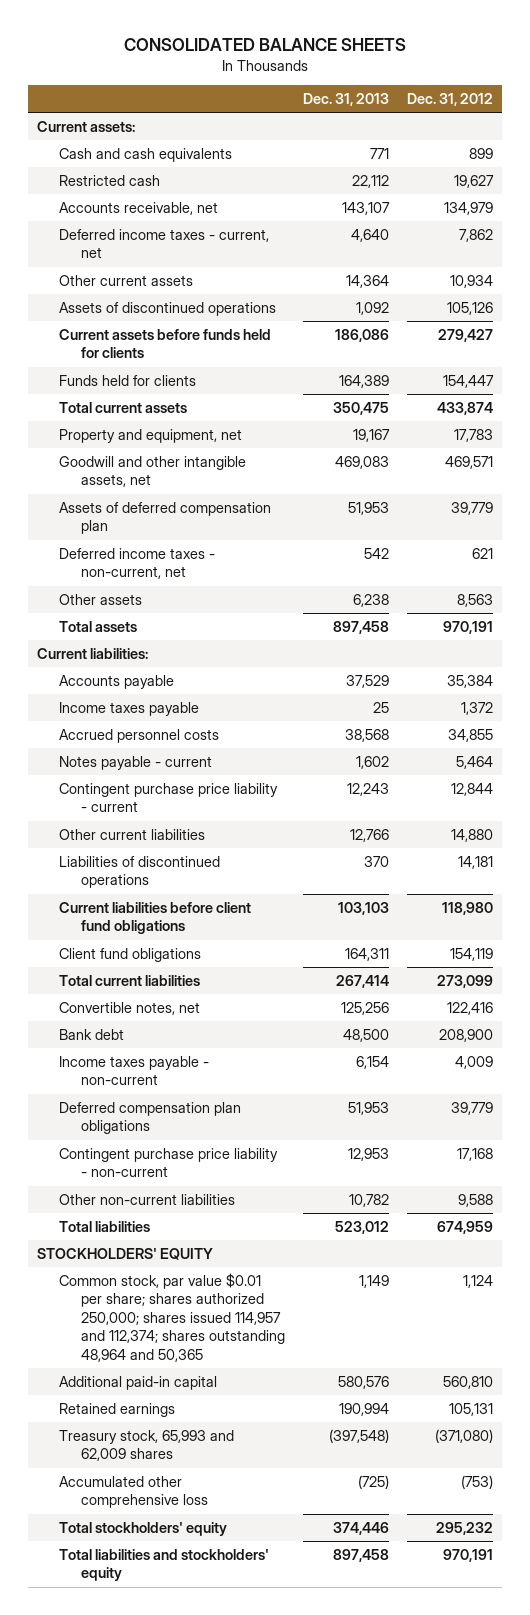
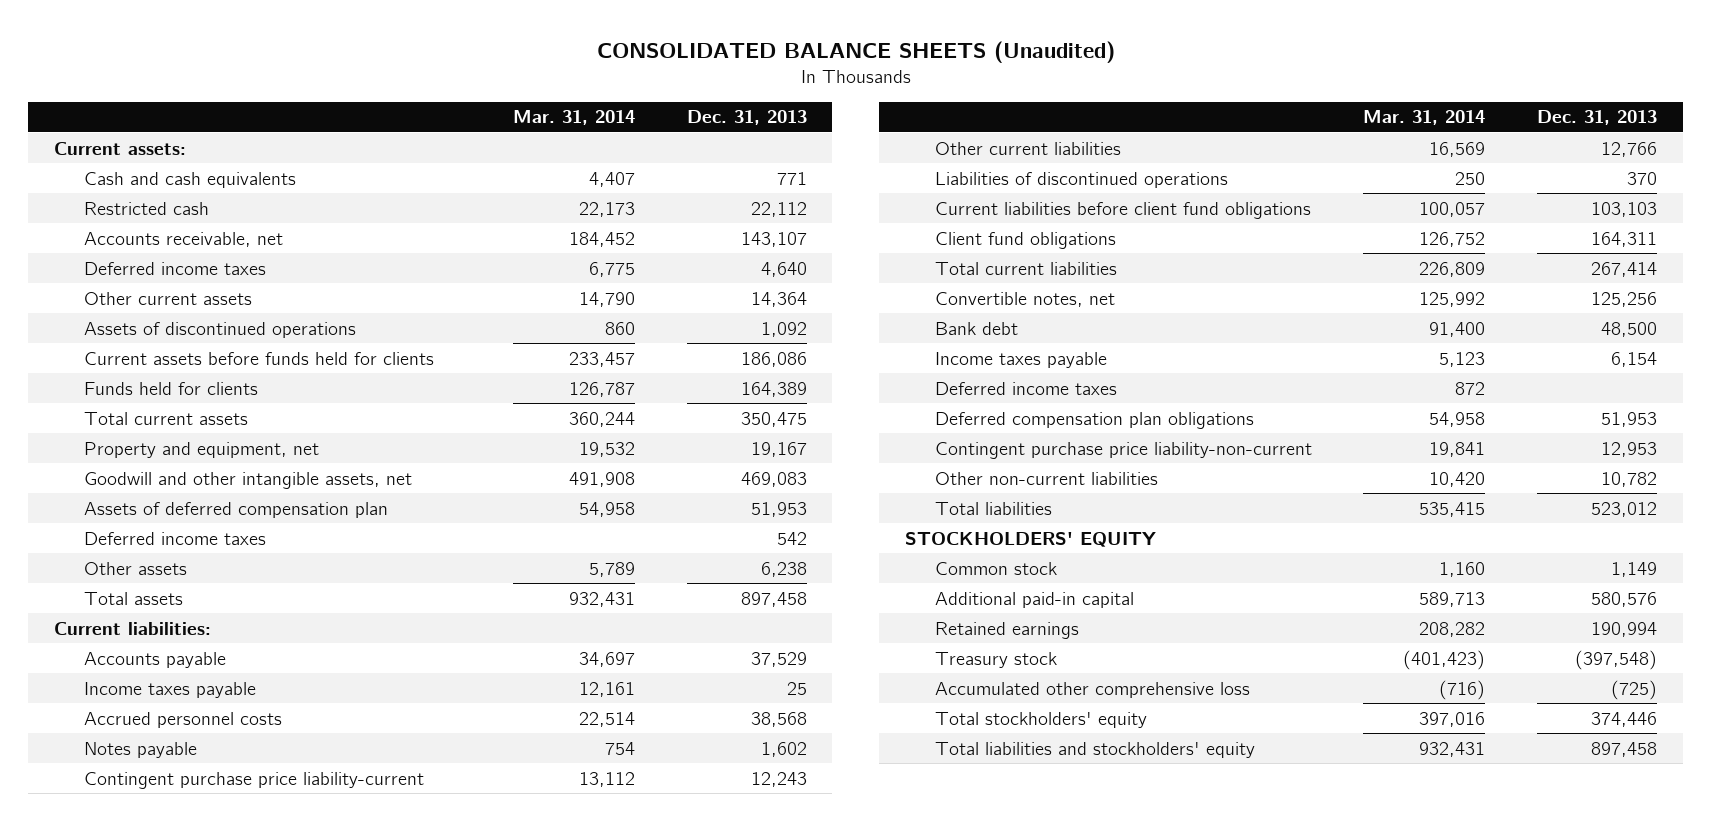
- CONSOLIDATED BALANCE SHEETS
+ CONSOLIDATED BALANCE SHEETS (Unaudited)
- | Dec. 31, 2013 | Dec. 31, 2012
+ | Mar. 31, 2014 | Dec. 31, 2013
- Deferred income taxes - current, net | 4,640 | 7,862
+ Deferred income taxes | 6,775 | 4,640
- Deferred income taxes - non-current, net | 542 | 621
+ Deferred income taxes | | 542
- Notes payable - current | 1,602 | 5,464
- Contingent purchase price liability - current | 12,243 | 12,844
+ Notes payable | 754 | 1,602
+ Contingent purchase price liability-current | 13,112 | 12,243
- Income taxes payable - non-current | 6,154 | 4,009
+ Income taxes payable | 5,123 | 6,154
+ Deferred income taxes | 872 |
- Contingent purchase price liability - non-current | 12,953 | 17,168
+ Contingent purchase price liability-non-current | 19,841 | 12,953
- Common stock, par value $0.01 per share; shares authorized 250,000; shares issued 114,957 and 112,374; shares outstanding 48,964 and 50,365 | 1,149 | 1,124
+ Common stock | 1,160 | 1,149
- Treasury stock, 65,993 and 62,009 shares | (397,548) | (371,080)
+ Treasury stock | (401,423) | (397,548)

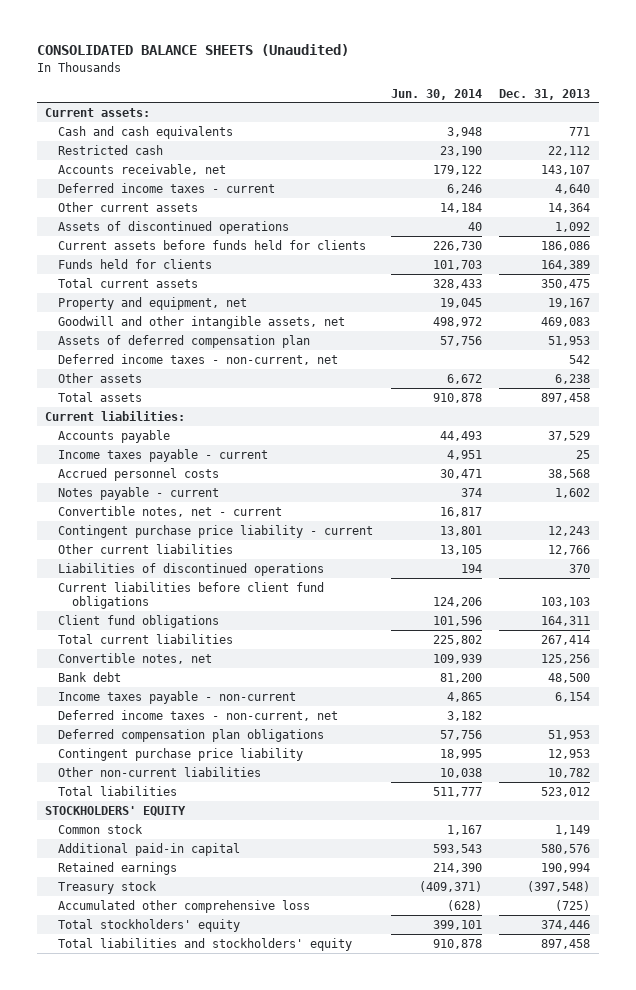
- | Mar. 31, 2014 | Dec. 31, 2013
+ | Jun. 30, 2014 | Dec. 31, 2013
- Deferred income taxes | 6,775 | 4,640
+ Deferred income taxes - current | 6,246 | 4,640
- Deferred income taxes | | 542
+ Deferred income taxes - non-current, net | | 542
- Income taxes payable | 12,161 | 25
+ Income taxes payable - current | 4,951 | 25
- Notes payable | 754 | 1,602
- Contingent purchase price liability-current | 13,112 | 12,243
+ Notes payable - current | 374 | 1,602
+ Convertible notes, net - current | 16,817 |
+ Contingent purchase price liability - current | 13,801 | 12,243
- Income taxes payable | 5,123 | 6,154
- Deferred income taxes | 872 |
+ Income taxes payable - non-current | 4,865 | 6,154
+ Deferred income taxes - non-current, net | 3,182 |
- Contingent purchase price liability-non-current | 19,841 | 12,953
+ Contingent purchase price liability | 18,995 | 12,953

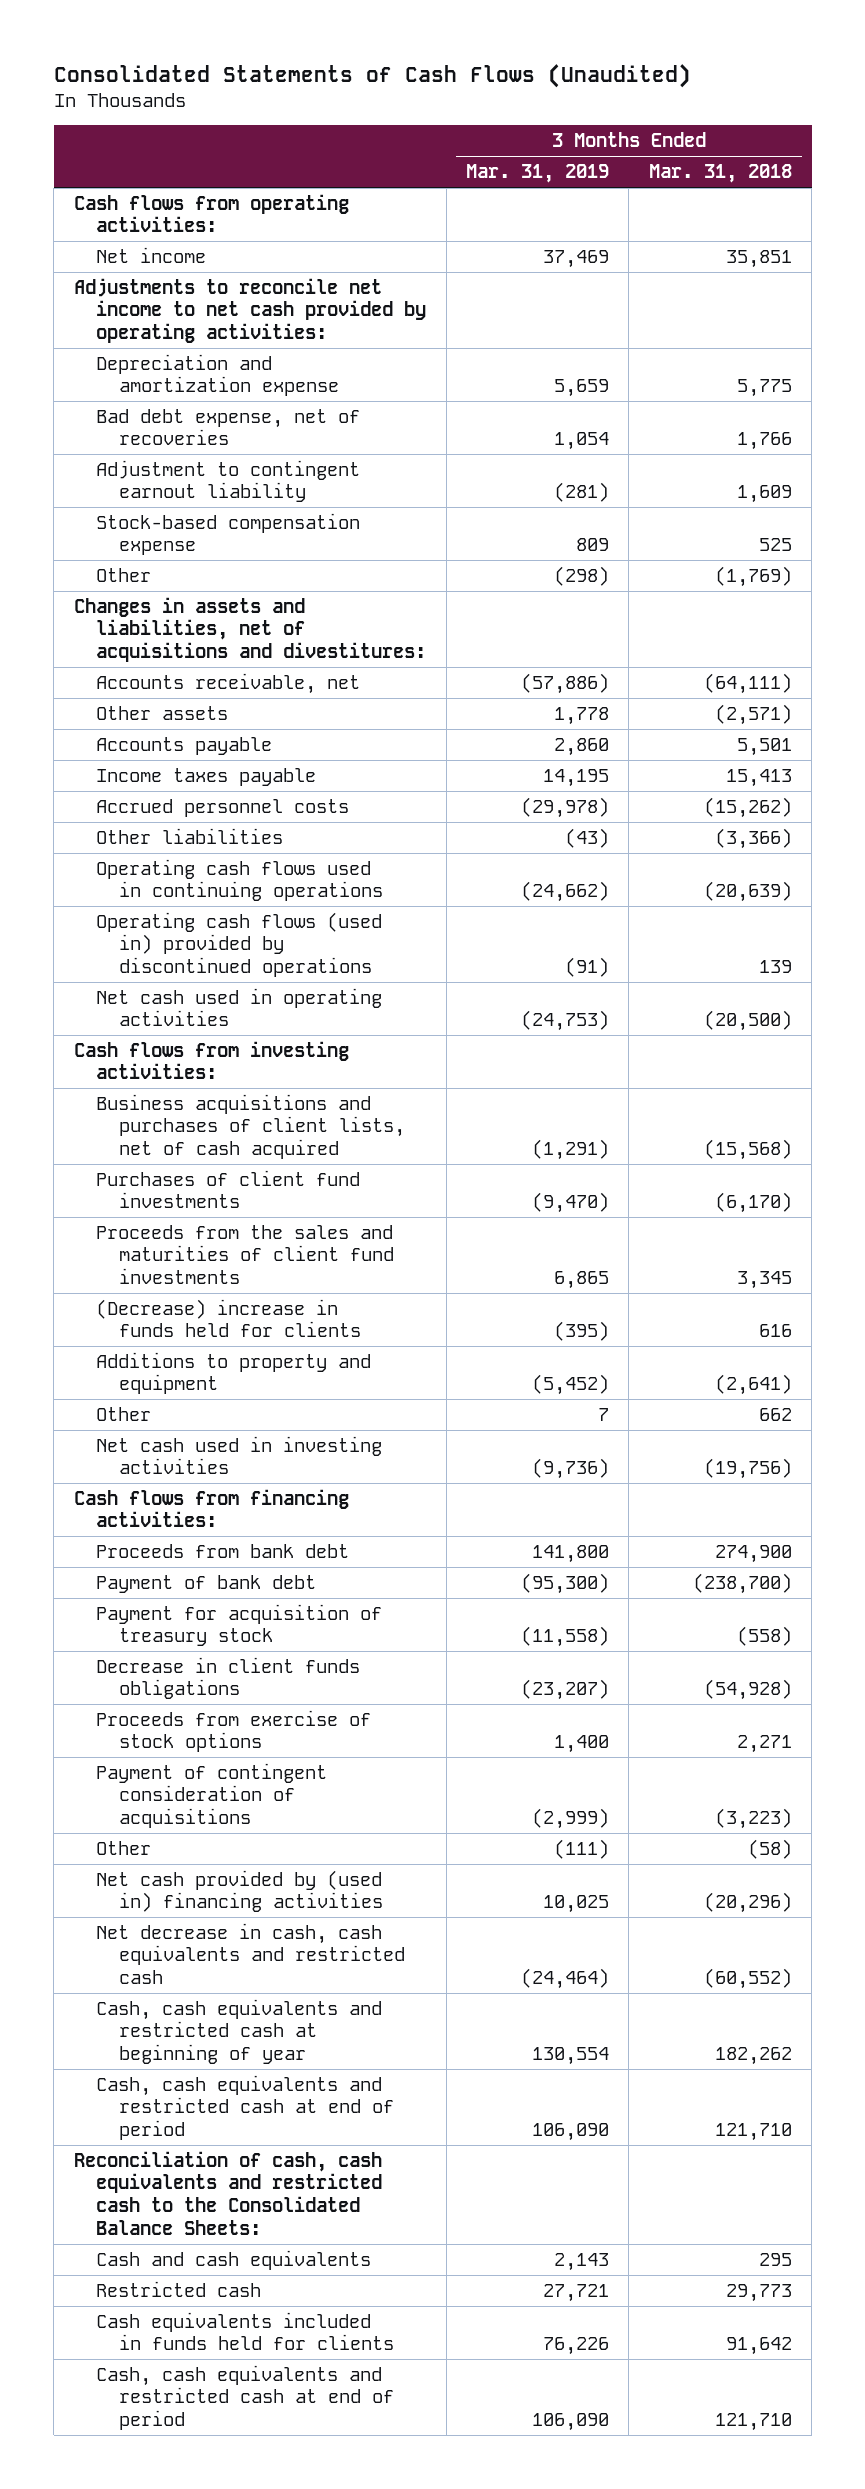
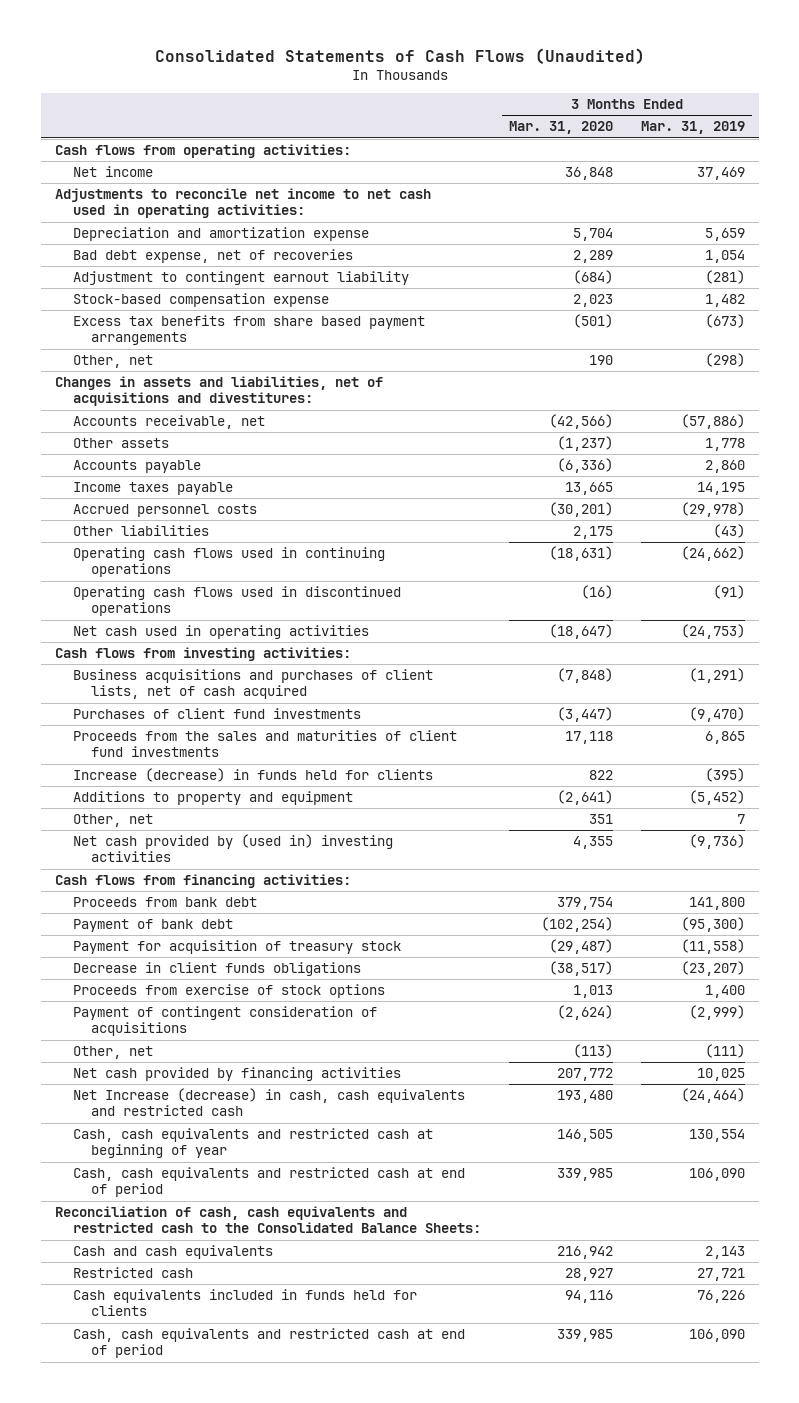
- | 3 Months Ended Mar. 31, 2019 | 3 Months Ended Mar. 31, 2018
+ | 3 Months Ended Mar. 31, 2020 | 3 Months Ended Mar. 31, 2019
- Adjustments to reconcile net income to net cash provided by operating activities:
+ Adjustments to reconcile net income to net cash used in operating activities:
- Stock-based compensation expense | 809 | 525
- Other | (298) | (1,769)
+ Stock-based compensation expense | 2,023 | 1,482
+ Excess tax benefits from share based payment arrangements | (501) | (673)
+ Other, net | 190 | (298)
- Operating cash flows (used in) provided by discontinued operations | (91) | 139
+ Operating cash flows used in discontinued operations | (16) | (91)
- (Decrease) increase in funds held for clients | (395) | 616
+ Increase (decrease) in funds held for clients | 822 | (395)
- Other | 7 | 662
- Net cash used in investing activities | (9,736) | (19,756)
+ Other, net | 351 | 7
+ Net cash provided by (used in) investing activities | 4,355 | (9,736)
- Other | (111) | (58)
- Net cash provided by (used in) financing activities | 10,025 | (20,296)
- Net decrease in cash, cash equivalents and restricted cash | (24,464) | (60,552)
+ Other, net | (113) | (111)
+ Net cash provided by financing activities | 207,772 | 10,025
+ Net Increase (decrease) in cash, cash equivalents and restricted cash | 193,480 | (24,464)

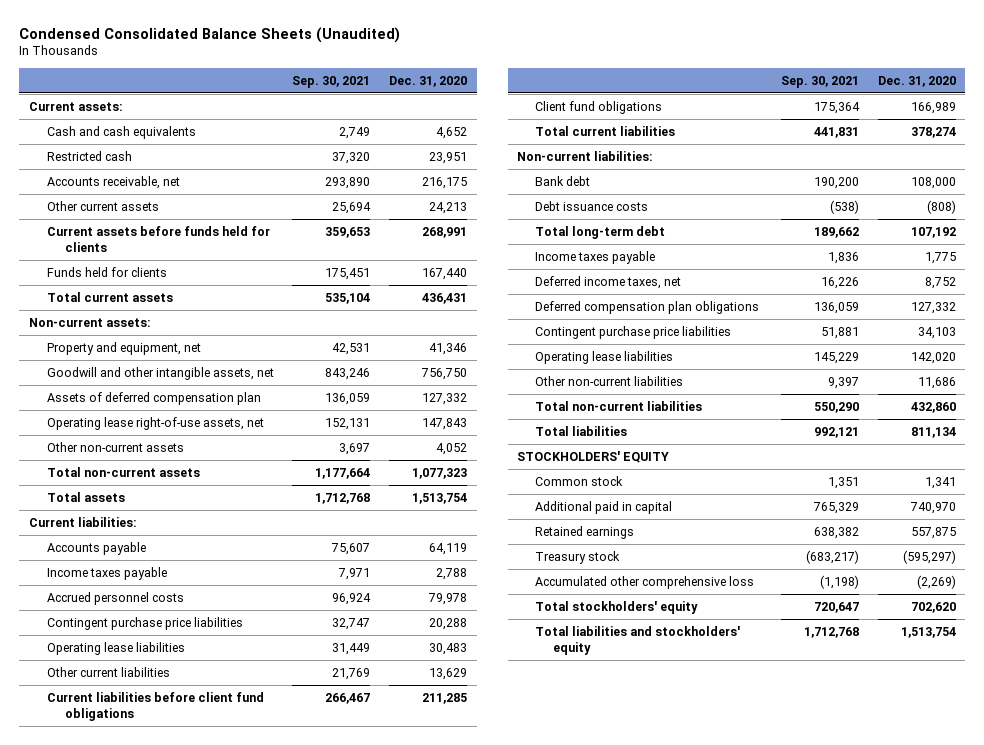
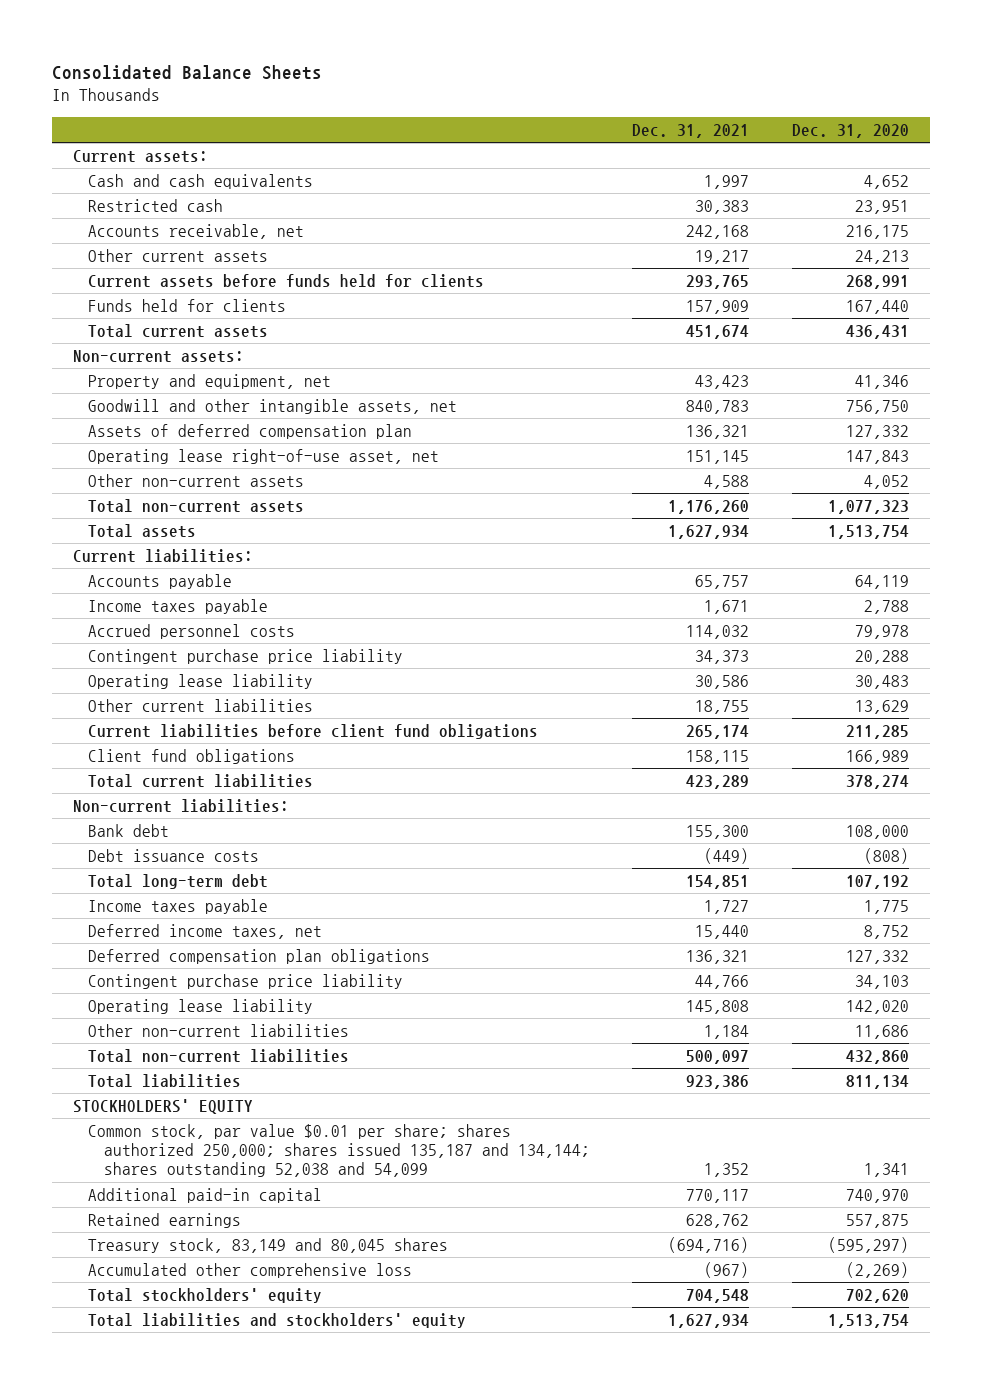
- Condensed Consolidated Balance Sheets (Unaudited)
+ Consolidated Balance Sheets
- | Sep. 30, 2021 | Dec. 31, 2020
+ | Dec. 31, 2021 | Dec. 31, 2020
- Operating lease right-of-use assets, net | 152,131 | 147,843
+ Operating lease right-of-use asset, net | 151,145 | 147,843
- Contingent purchase price liabilities | 32,747 | 20,288
- Operating lease liabilities | 31,449 | 30,483
+ Contingent purchase price liability | 34,373 | 20,288
+ Operating lease liability | 30,586 | 30,483
- Contingent purchase price liabilities | 51,881 | 34,103
- Operating lease liabilities | 145,229 | 142,020
+ Contingent purchase price liability | 44,766 | 34,103
+ Operating lease liability | 145,808 | 142,020
- Common stock | 1,351 | 1,341
- Additional paid in capital | 765,329 | 740,970
+ Common stock, par value $0.01 per share; shares authorized 250,000; shares issued 135,187 and 134,144; shares outstanding 52,038 and 54,099 | 1,352 | 1,341
+ Additional paid-in capital | 770,117 | 740,970
- Treasury stock | (683,217) | (595,297)
+ Treasury stock, 83,149 and 80,045 shares | (694,716) | (595,297)

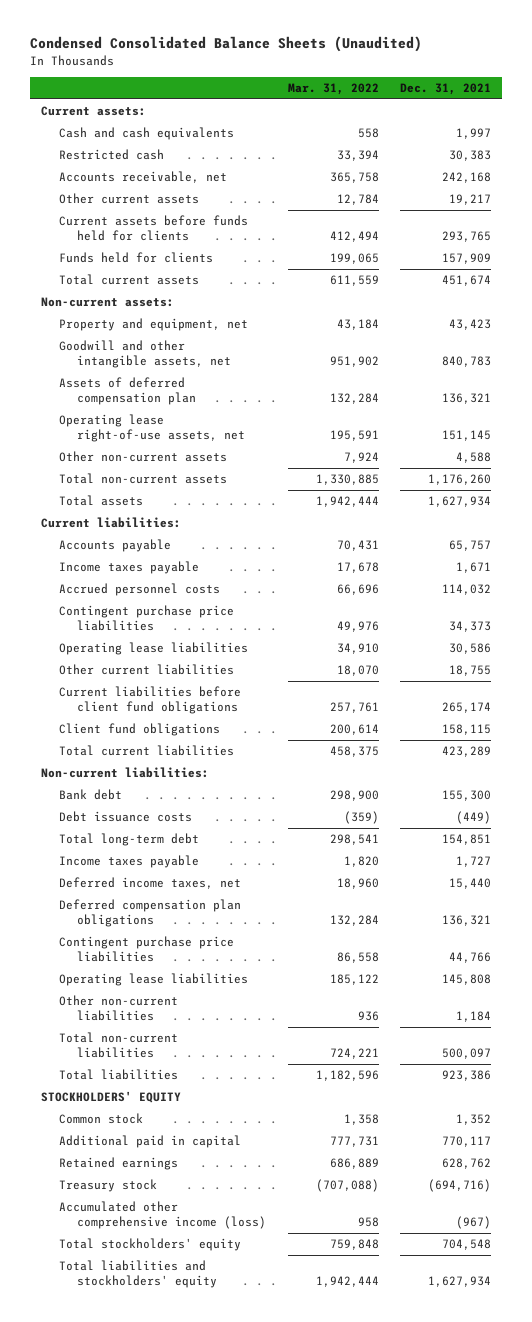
- Consolidated Balance Sheets
+ Condensed Consolidated Balance Sheets (Unaudited)
- | Dec. 31, 2021 | Dec. 31, 2020
+ | Mar. 31, 2022 | Dec. 31, 2021
- Operating lease right-of-use asset, net | 151,145 | 147,843
+ Operating lease right-of-use assets, net | 195,591 | 151,145
- Contingent purchase price liability | 34,373 | 20,288
- Operating lease liability | 30,586 | 30,483
+ Contingent purchase price liabilities | 49,976 | 34,373
+ Operating lease liabilities | 34,910 | 30,586
- Contingent purchase price liability | 44,766 | 34,103
- Operating lease liability | 145,808 | 142,020
+ Contingent purchase price liabilities | 86,558 | 44,766
+ Operating lease liabilities | 185,122 | 145,808
- Common stock, par value $0.01 per share; shares authorized 250,000; shares issued 135,187 and 134,144; shares outstanding 52,038 and 54,099 | 1,352 | 1,341
- Additional paid-in capital | 770,117 | 740,970
+ Common stock | 1,358 | 1,352
+ Additional paid in capital | 777,731 | 770,117
- Treasury stock, 83,149 and 80,045 shares | (694,716) | (595,297)
- Accumulated other comprehensive loss | (967) | (2,269)
+ Treasury stock | (707,088) | (694,716)
+ Accumulated other comprehensive income (loss) | 958 | (967)

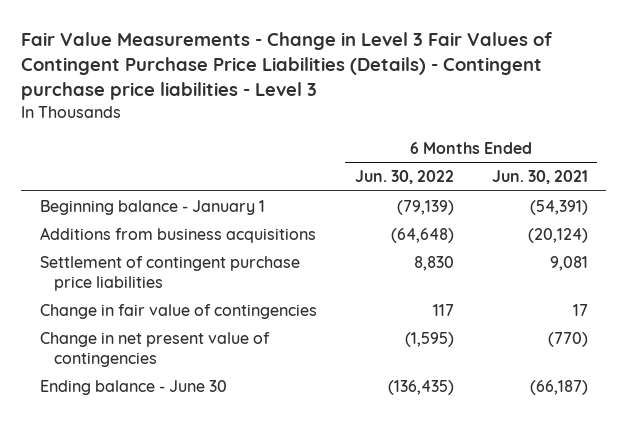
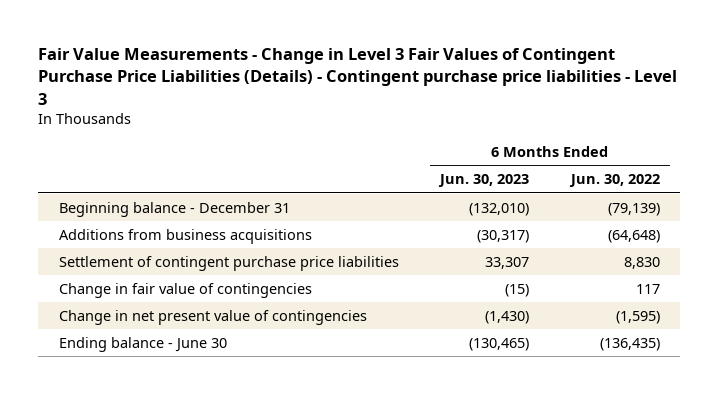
- | 6 Months Ended Jun. 30, 2022 | 6 Months Ended Jun. 30, 2021
+ | 6 Months Ended Jun. 30, 2023 | 6 Months Ended Jun. 30, 2022
- Beginning balance - January 1 | (79,139) | (54,391)
+ Beginning balance - December 31 | (132,010) | (79,139)

